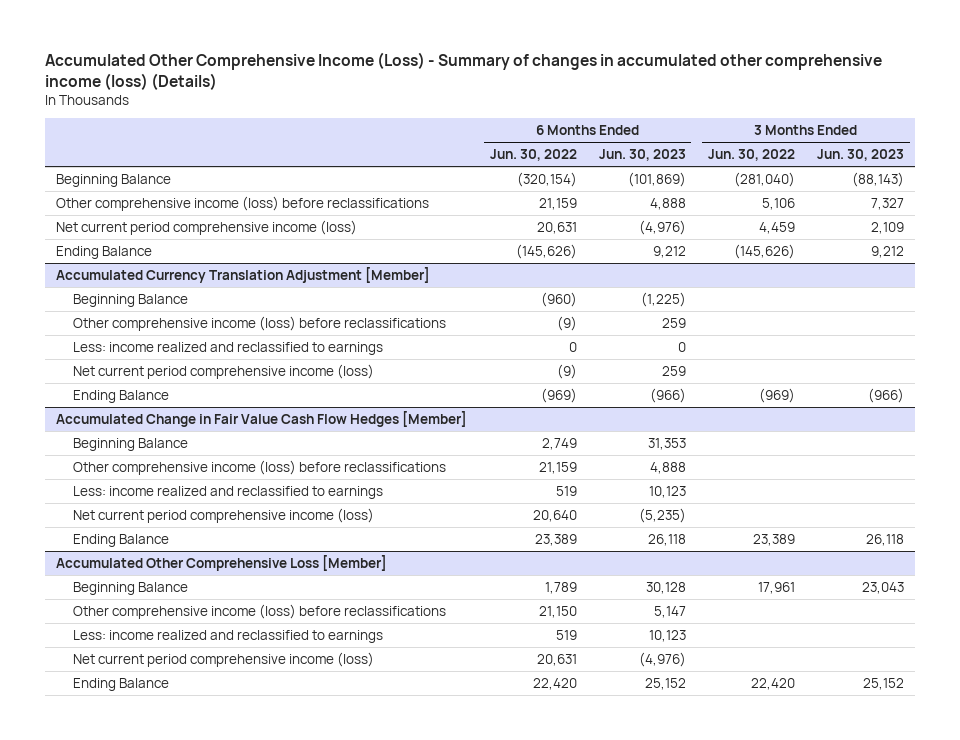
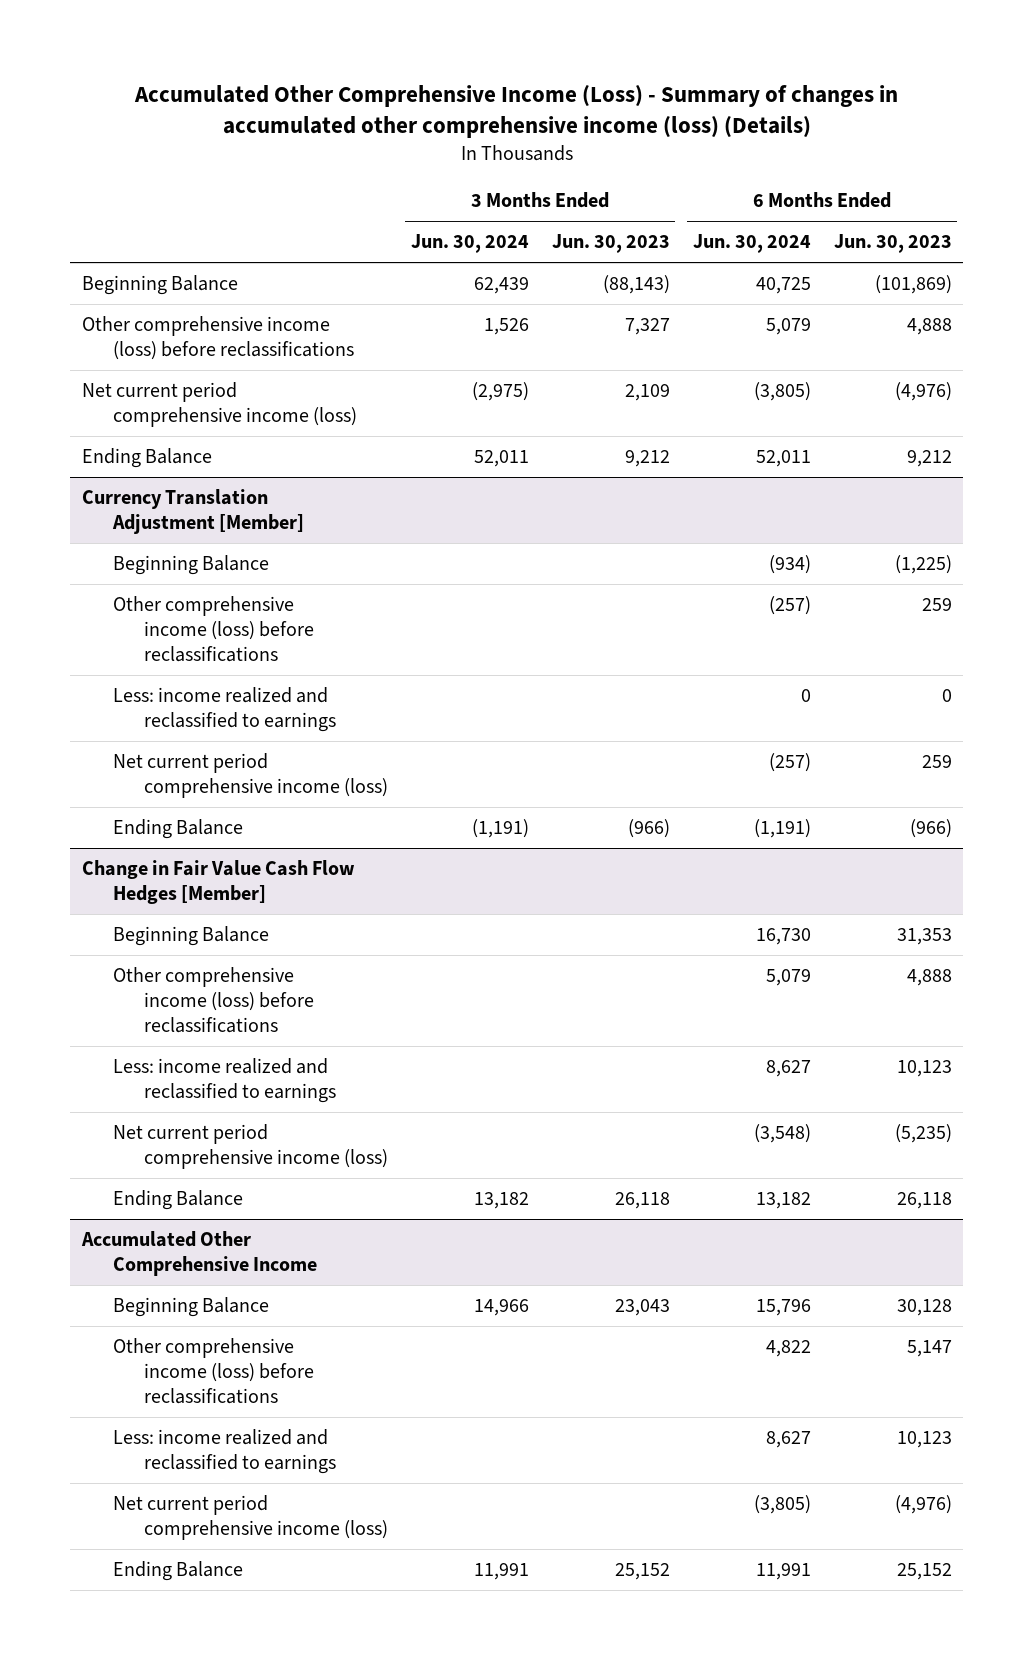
- | 6 Months Ended Jun. 30, 2022 | 6 Months Ended Jun. 30, 2023 | 3 Months Ended Jun. 30, 2022 | 3 Months Ended Jun. 30, 2023
+ | 3 Months Ended Jun. 30, 2024 | 3 Months Ended Jun. 30, 2023 | 6 Months Ended Jun. 30, 2024 | 6 Months Ended Jun. 30, 2023
- Accumulated Currency Translation Adjustment [Member]
+ Currency Translation Adjustment [Member]
- Accumulated Change in Fair Value Cash Flow Hedges [Member]
+ Change in Fair Value Cash Flow Hedges [Member]
- Accumulated Other Comprehensive Loss [Member]
+ Accumulated Other Comprehensive Income

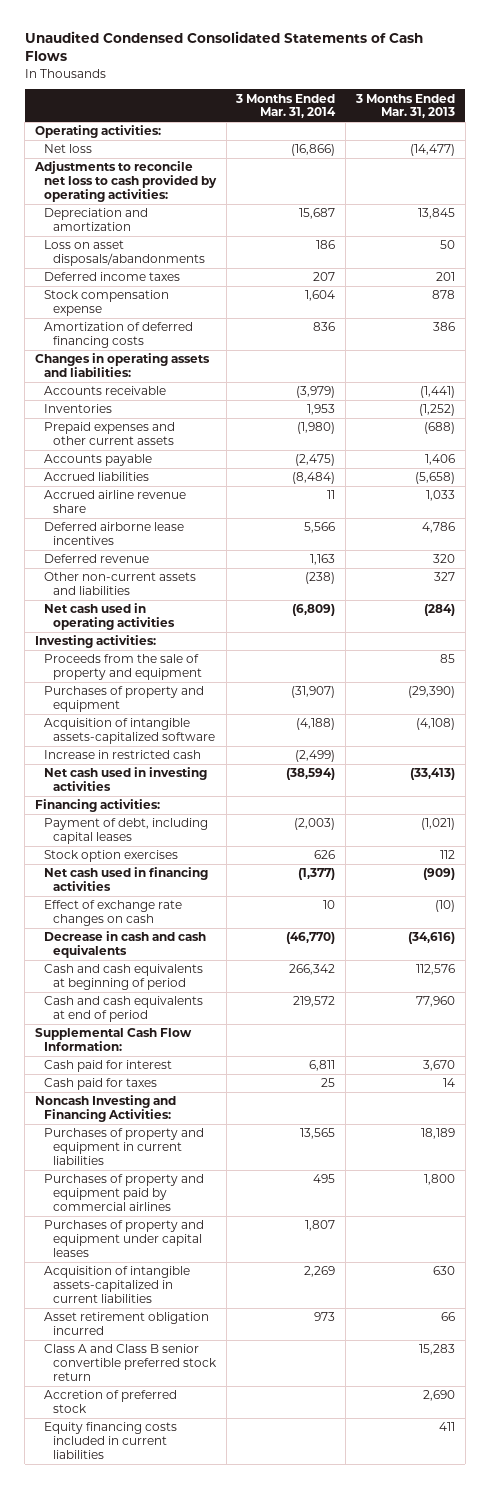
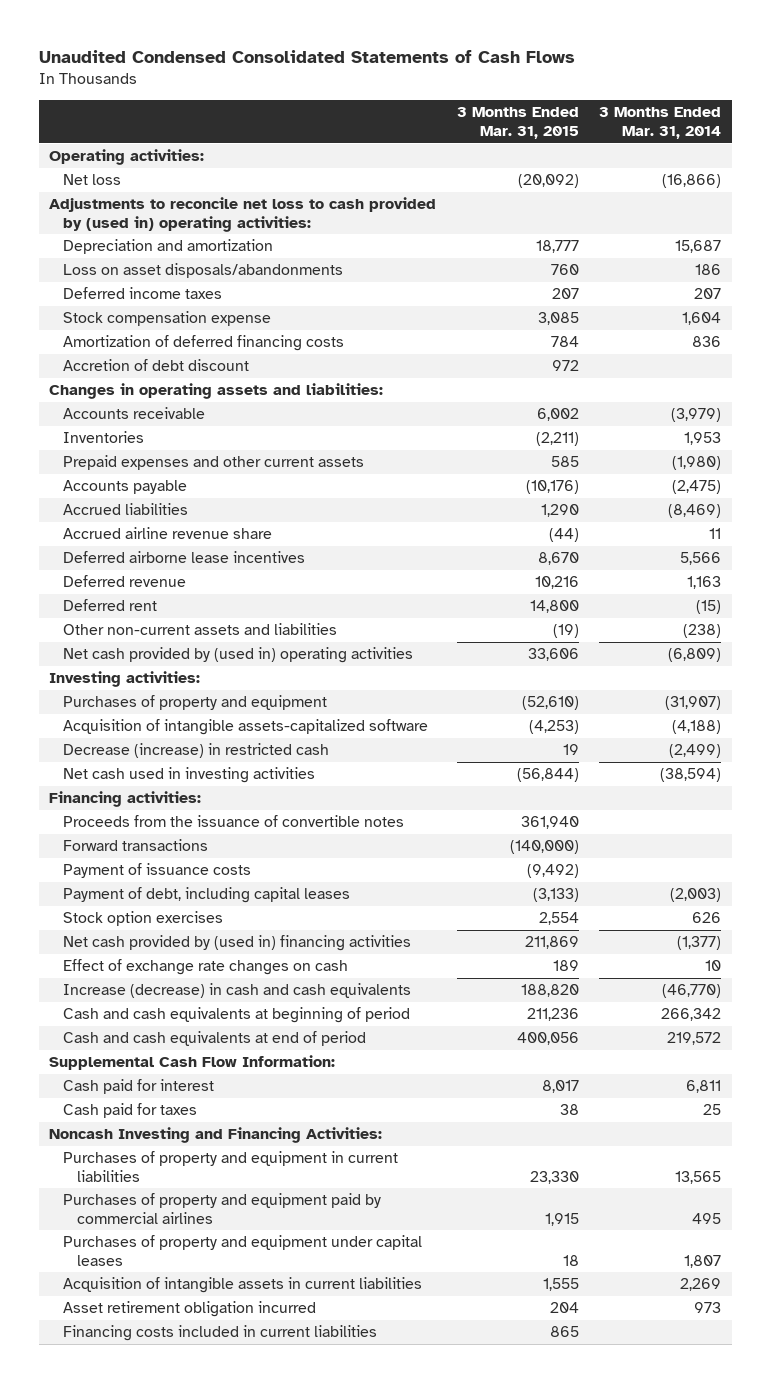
- | 3 Months Ended Mar. 31, 2014 | 3 Months Ended Mar. 31, 2013
+ | 3 Months Ended Mar. 31, 2015 | 3 Months Ended Mar. 31, 2014
- Adjustments to reconcile net loss to cash provided by operating activities:
+ Adjustments to reconcile net loss to cash provided by (used in) operating activities:
+ Accretion of debt discount | 972 |
- Accrued liabilities | (8,484) | (5,658)
+ Accrued liabilities | 1,290 | (8,469)
+ Deferred rent | 14,800 | (15)
- Net cash used in operating activities | (6,809) | (284)
+ Net cash provided by (used in) operating activities | 33,606 | (6,809)
- Proceeds from the sale of property and equipment | | 85
- Increase in restricted cash | (2,499) |
+ Decrease (increase) in restricted cash | 19 | (2,499)
+ Proceeds from the issuance of convertible notes | 361,940 |
+ Forward transactions | (140,000) |
+ Payment of issuance costs | (9,492) |
- Net cash used in financing activities | (1,377) | (909)
+ Net cash provided by (used in) financing activities | 211,869 | (1,377)
- Decrease in cash and cash equivalents | (46,770) | (34,616)
+ Increase (decrease) in cash and cash equivalents | 188,820 | (46,770)
- Acquisition of intangible assets-capitalized in current liabilities | 2,269 | 630
+ Acquisition of intangible assets in current liabilities | 1,555 | 2,269
- Class A and Class B senior convertible preferred stock return | | 15,283
- Accretion of preferred stock | | 2,690
- Equity financing costs included in current liabilities | | 411
+ Financing costs included in current liabilities | 865 |

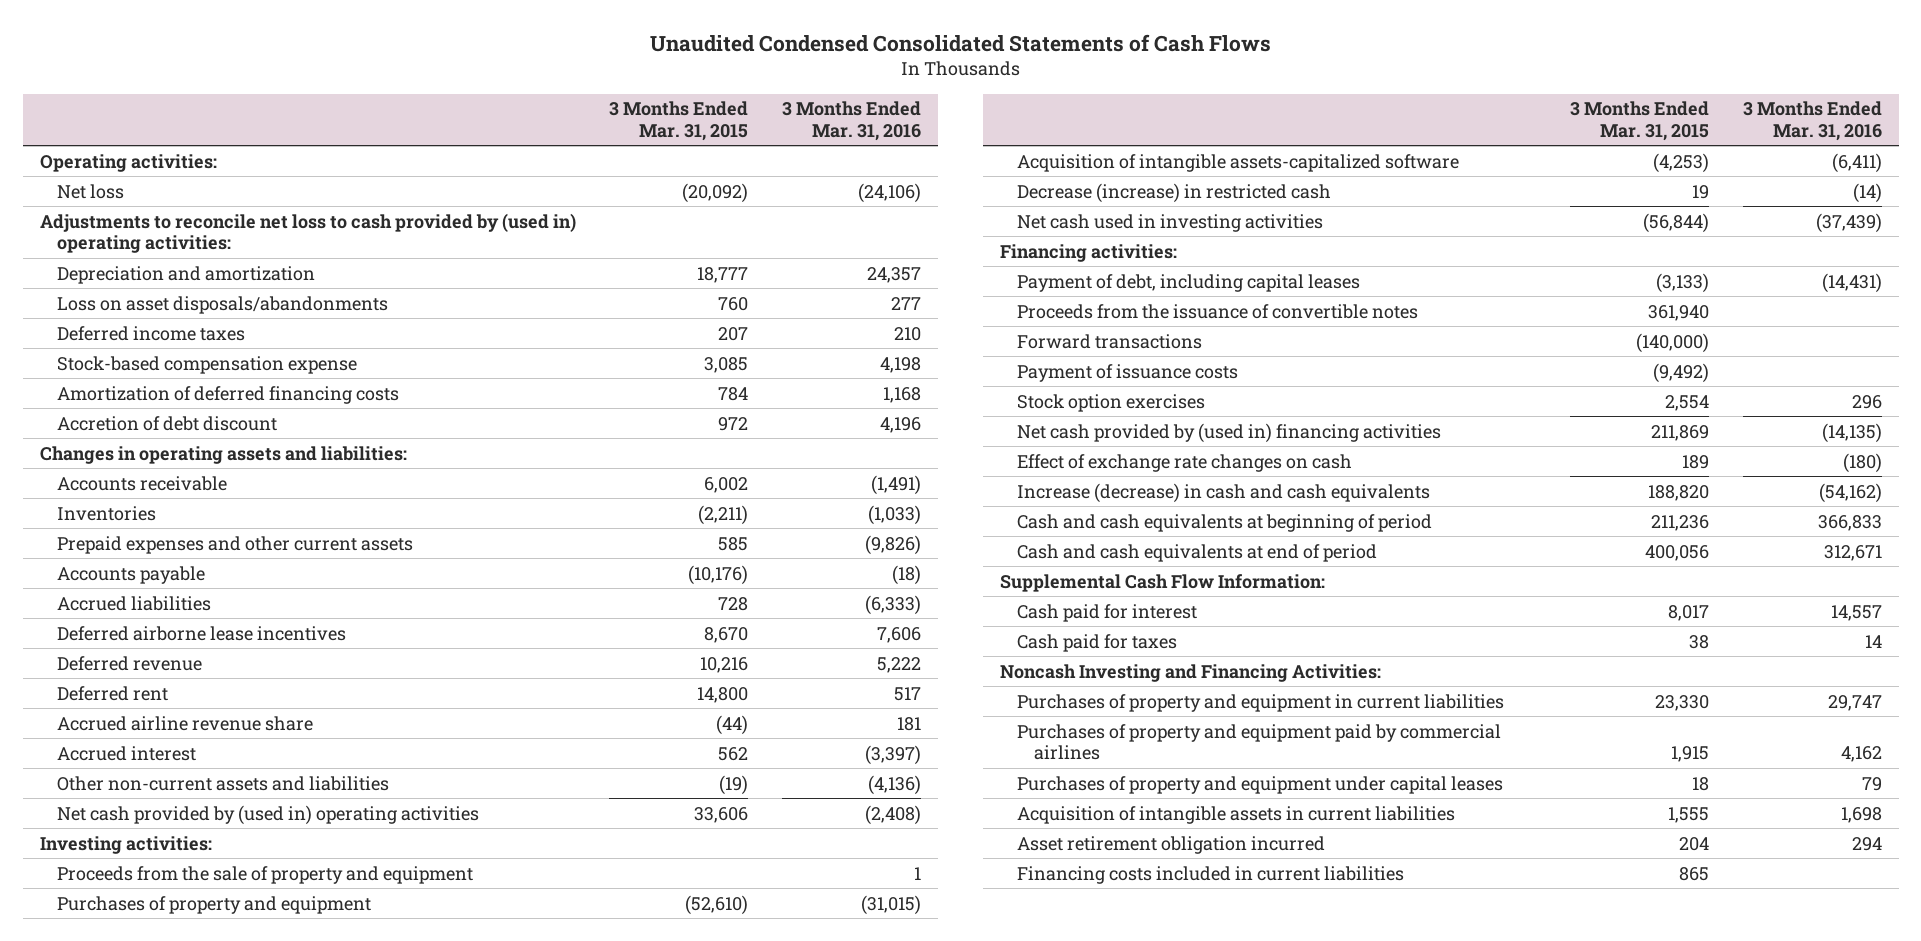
- | 3 Months Ended Mar. 31, 2015 | 3 Months Ended Mar. 31, 2014
+ | 3 Months Ended Mar. 31, 2015 | 3 Months Ended Mar. 31, 2016
- Stock compensation expense | 3,085 | 1,604
+ Stock-based compensation expense | 3,085 | 4,198
- Accrued liabilities | 1,290 | (8,469)
+ Accrued liabilities | 728 | (6,333)
moved down: Accrued airline revenue share | (44) | 181
+ Accrued interest | 562 | (3,397)
+ Proceeds from the sale of property and equipment | | 1
moved up: Payment of debt, including capital leases | (3,133) | (14,431)

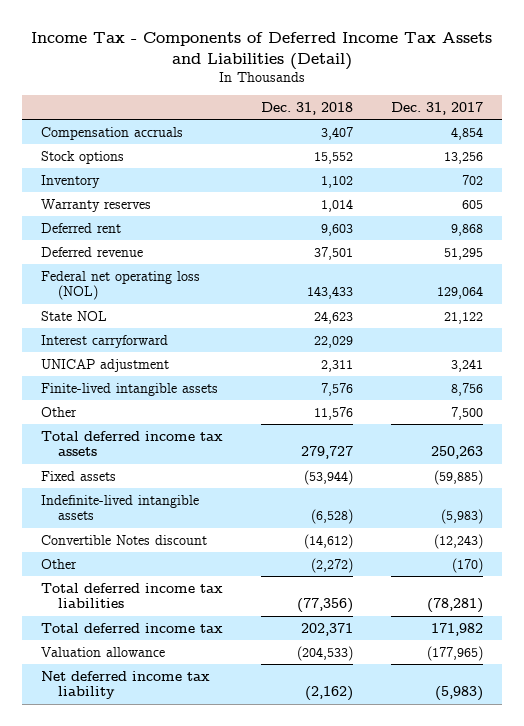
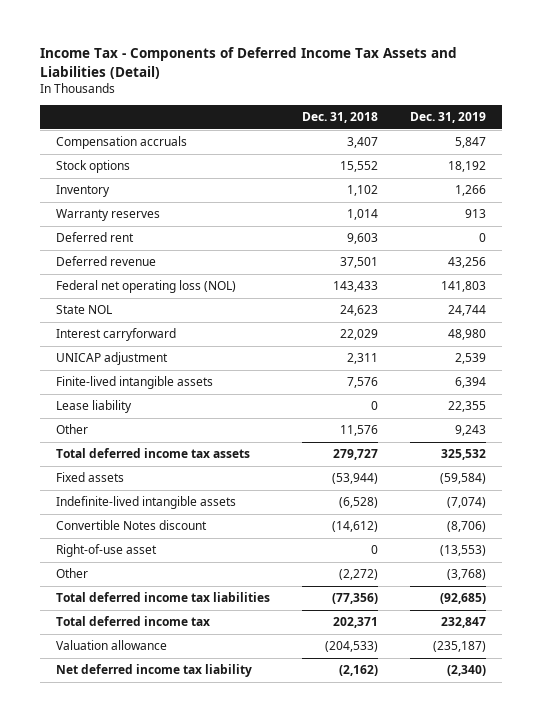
- | Dec. 31, 2018 | Dec. 31, 2017
+ | Dec. 31, 2018 | Dec. 31, 2019
+ Lease liability | 0 | 22,355
+ Right-of-use asset | 0 | (13,553)

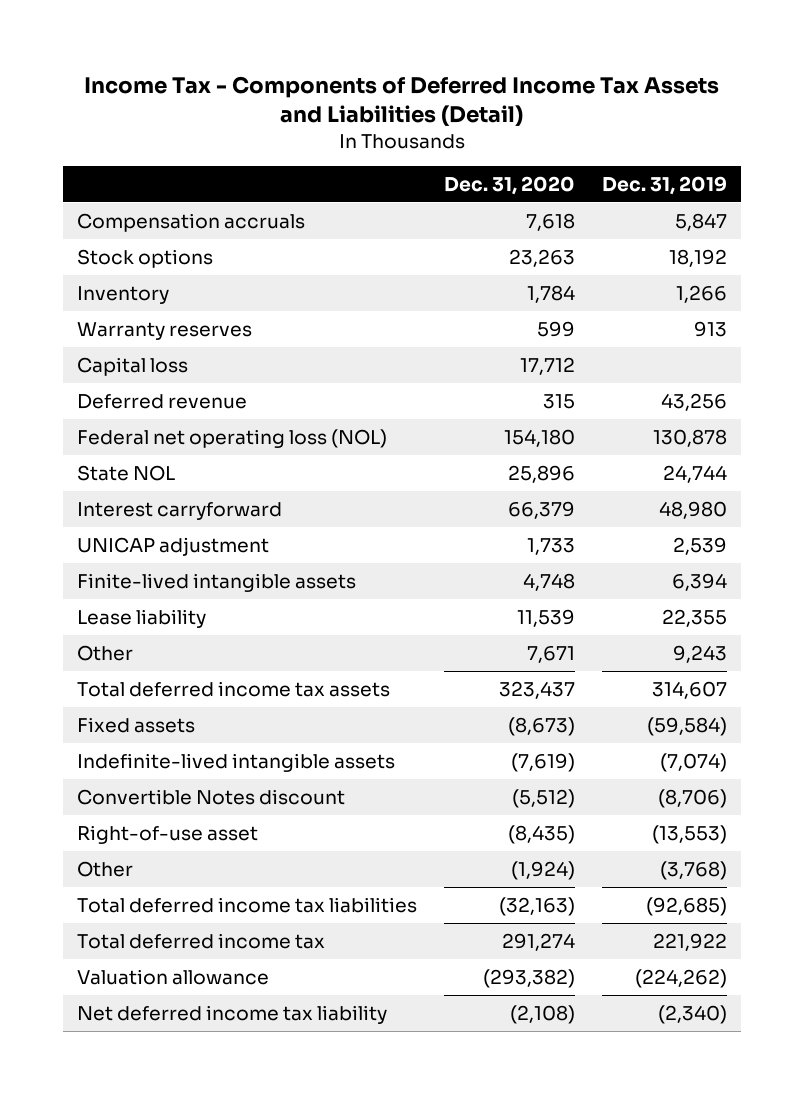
- | Dec. 31, 2018 | Dec. 31, 2019
+ | Dec. 31, 2020 | Dec. 31, 2019
- Deferred rent | 9,603 | 0
+ Capital loss | 17,712 |
- Federal net operating loss (NOL) | 143,433 | 141,803
+ Federal net operating loss (NOL) | 154,180 | 130,878
- Total deferred income tax assets | 279,727 | 325,532
+ Total deferred income tax assets | 323,437 | 314,607
- Total deferred income tax | 202,371 | 232,847
- Valuation allowance | (204,533) | (235,187)
+ Total deferred income tax | 291,274 | 221,922
+ Valuation allowance | (293,382) | (224,262)

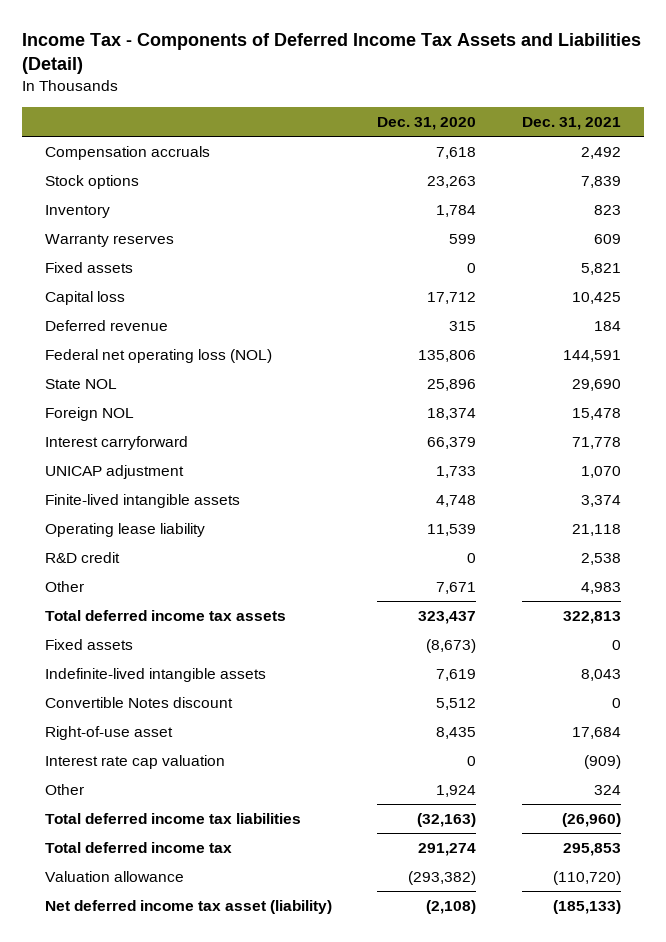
- | Dec. 31, 2020 | Dec. 31, 2019
+ | Dec. 31, 2020 | Dec. 31, 2021
+ Fixed assets | 0 | 5,821
- Federal net operating loss (NOL) | 154,180 | 130,878
+ Federal net operating loss (NOL) | 135,806 | 144,591
+ Foreign NOL | 18,374 | 15,478
- Lease liability | 11,539 | 22,355
+ Operating lease liability | 11,539 | 21,118
+ R&D credit | 0 | 2,538
- Indefinite-lived intangible assets | (7,619) | (7,074)
- Convertible Notes discount | (5,512) | (8,706)
- Right-of-use asset | (8,435) | (13,553)
- Other | (1,924) | (3,768)
+ Indefinite-lived intangible assets | 7,619 | 8,043
+ Convertible Notes discount | 5,512 | 0
+ Right-of-use asset | 8,435 | 17,684
+ Interest rate cap valuation | 0 | (909)
+ Other | 1,924 | 324
- Net deferred income tax liability | (2,108) | (2,340)
+ Net deferred income tax asset (liability) | (2,108) | (185,133)

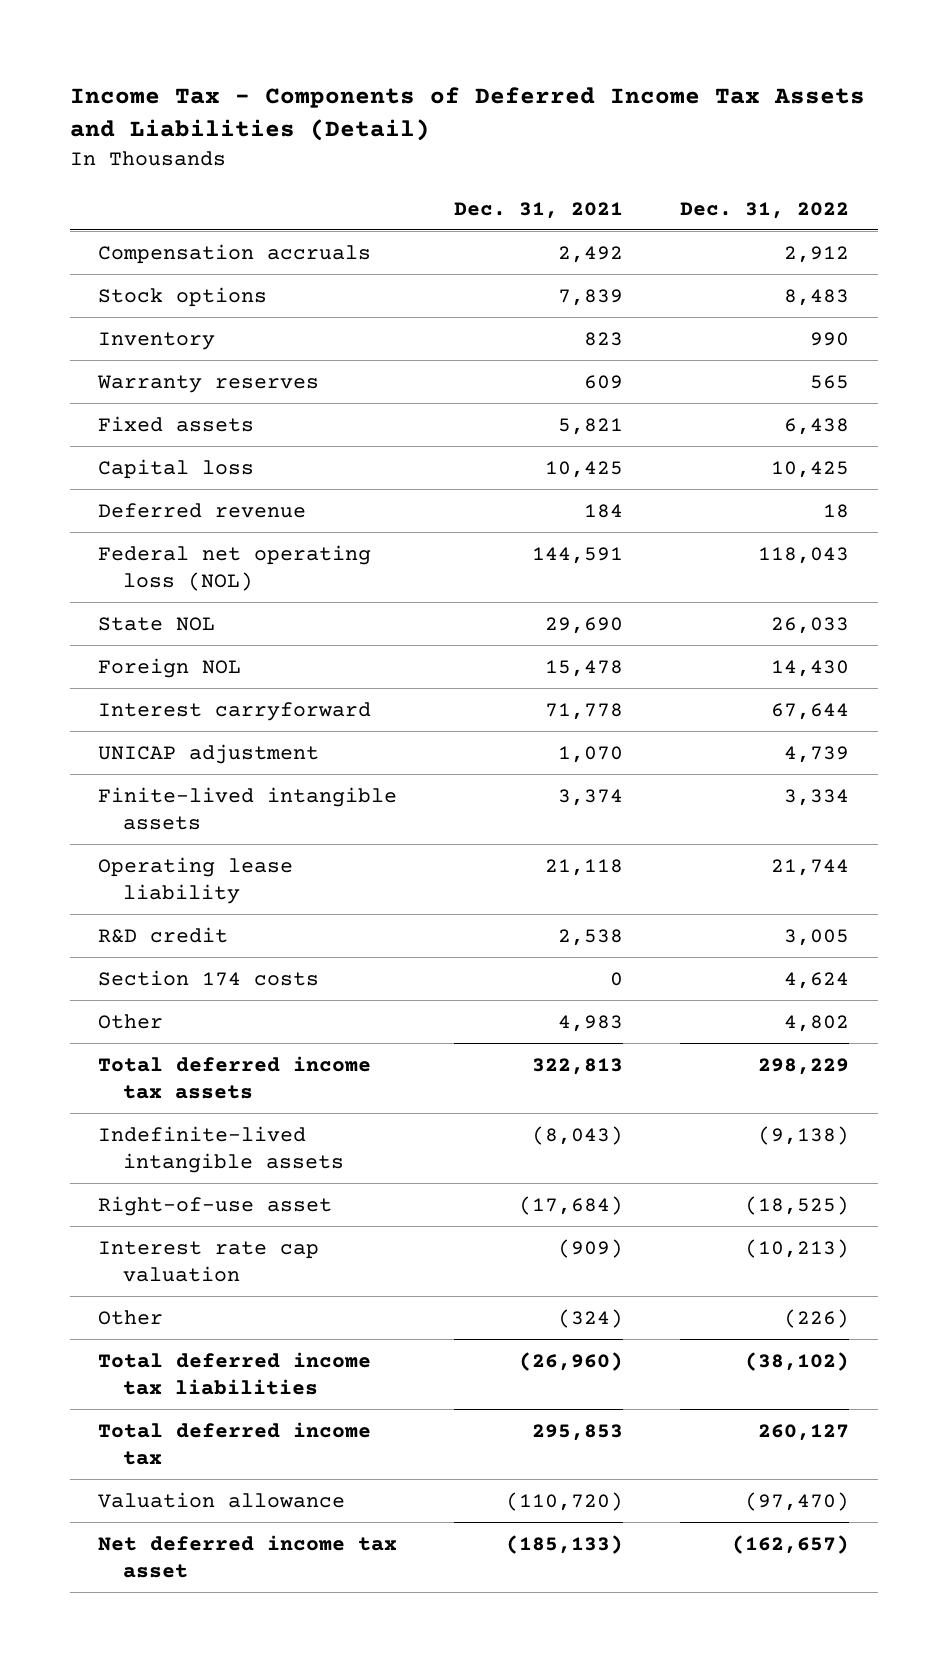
- | Dec. 31, 2020 | Dec. 31, 2021
+ | Dec. 31, 2021 | Dec. 31, 2022
+ Section 174 costs | 0 | 4,624
- Fixed assets | (8,673) | 0
- Indefinite-lived intangible assets | 7,619 | 8,043
- Convertible Notes discount | 5,512 | 0
- Right-of-use asset | 8,435 | 17,684
+ Indefinite-lived intangible assets | (8,043) | (9,138)
+ Right-of-use asset | (17,684) | (18,525)
- Other | 1,924 | 324
+ Other | (324) | (226)
- Net deferred income tax asset (liability) | (2,108) | (185,133)
+ Net deferred income tax asset | (185,133) | (162,657)

